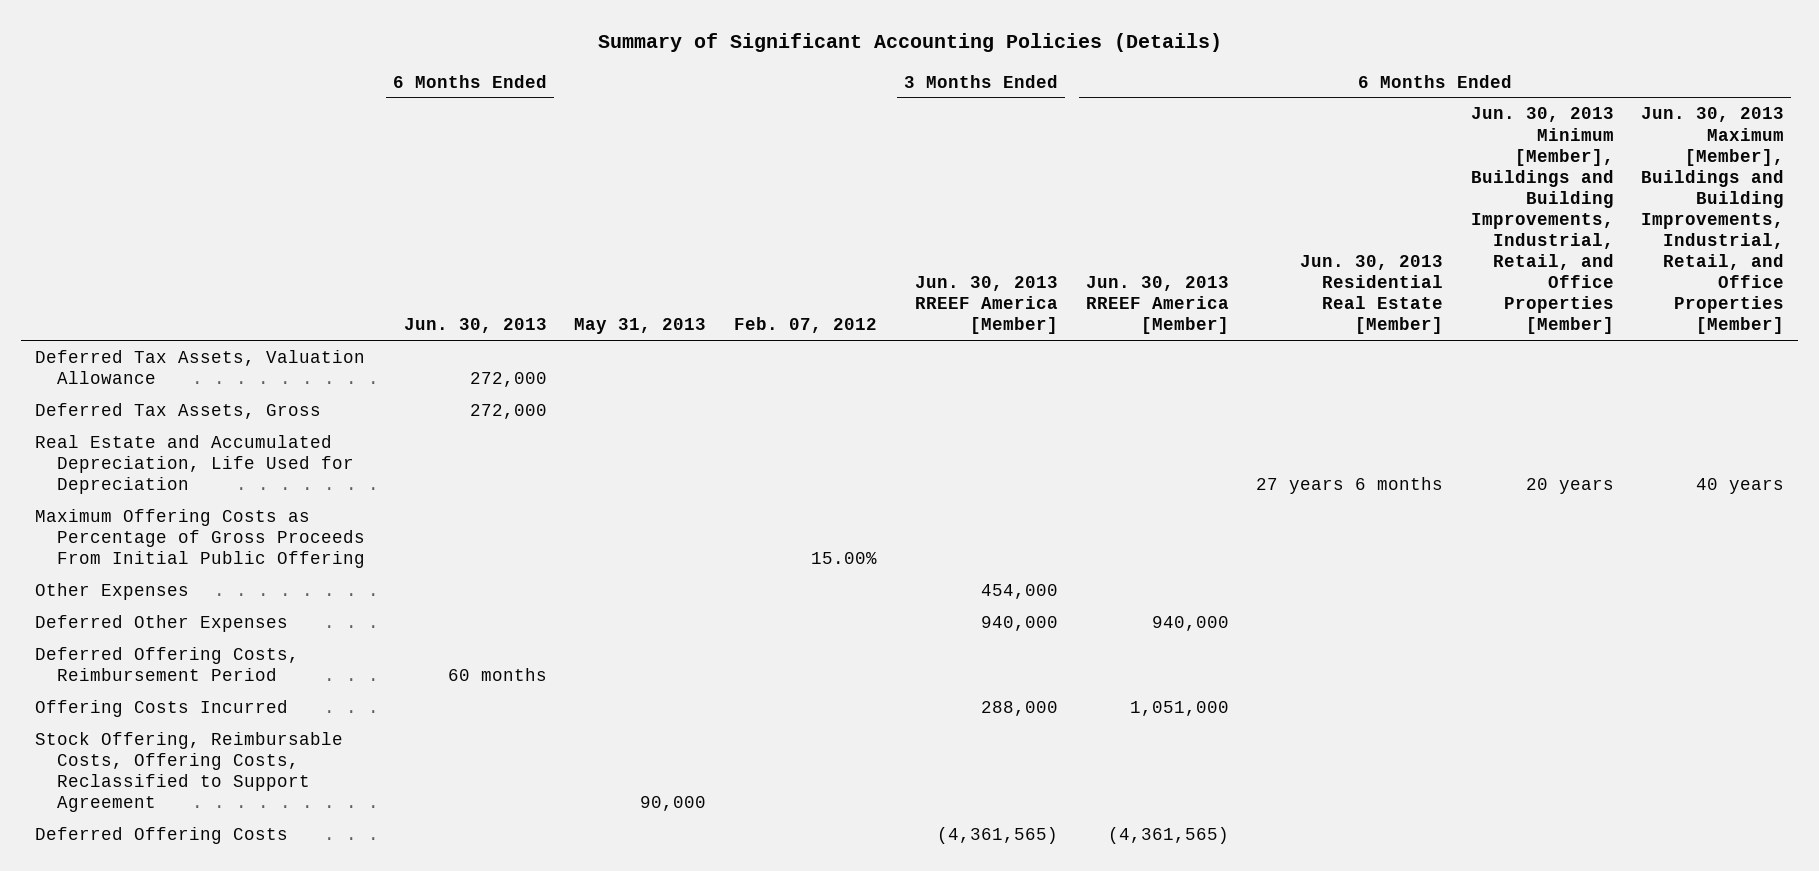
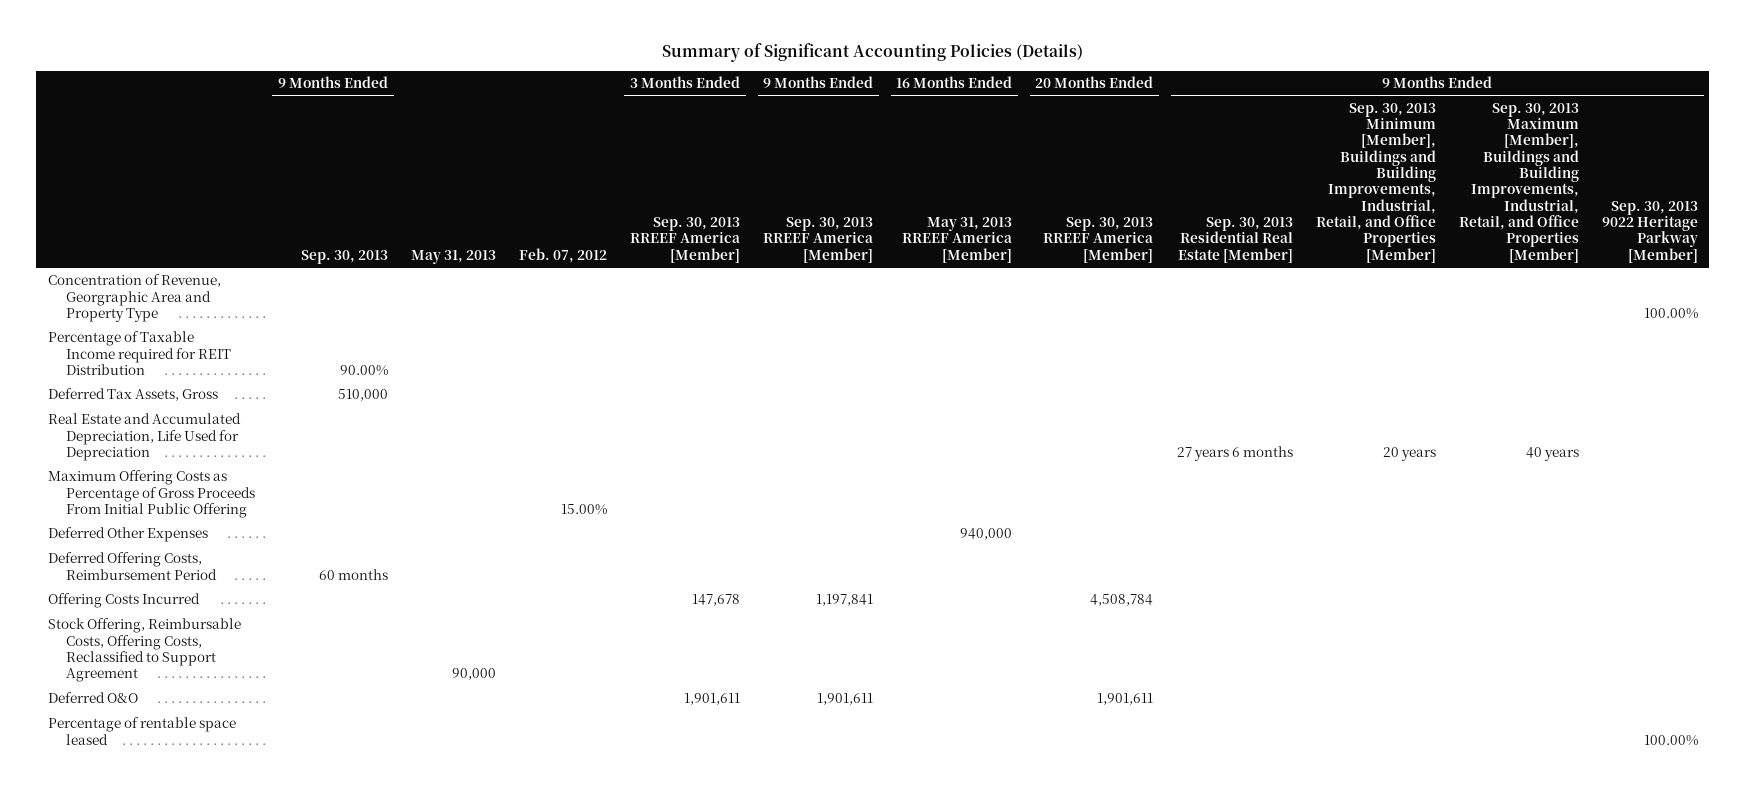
- | 6 Months Ended Jun. 30, 2013 | May 31, 2013 | Feb. 07, 2012 | 3 Months Ended Jun. 30, 2013 RREEF America [Member] | 6 Months Ended Jun. 30, 2013 RREEF America [Member] | 6 Months Ended Jun. 30, 2013 Residential Real Estate [Member] | 6 Months Ended Jun. 30, 2013 Minimum [Member], Buildings and Building Improvements, Industrial, Retail, and Office Properties [Member] | 6 Months Ended Jun. 30, 2013 Maximum [Member], Buildings and Building Improvements, Industrial, Retail, and Office Properties [Member]
+ | 9 Months Ended Sep. 30, 2013 | May 31, 2013 | Feb. 07, 2012 | 3 Months Ended Sep. 30, 2013 RREEF America [Member] | 9 Months Ended Sep. 30, 2013 RREEF America [Member] | 16 Months Ended May 31, 2013 RREEF America [Member] | 20 Months Ended Sep. 30, 2013 RREEF America [Member] | 9 Months Ended Sep. 30, 2013 Residential Real Estate [Member] | 9 Months Ended Sep. 30, 2013 Minimum [Member], Buildings and Building Improvements, Industrial, Retail, and Office Properties [Member] | 9 Months Ended Sep. 30, 2013 Maximum [Member], Buildings and Building Improvements, Industrial, Retail, and Office Properties [Member] | 9 Months Ended Sep. 30, 2013 9022 Heritage Parkway [Member]
- Deferred Tax Assets, Valuation Allowance | 272,000 | | | | | | |
+ Concentration of Revenue, Georgraphic Area and Property Type | | | | | | | | | | | 100.00%
+ Percentage of Taxable Income required for REIT Distribution | 90.00% | | | | | | | | | |
- Other Expenses | | | | 454,000 | | | |
- Deferred Offering Costs | | | | (4,361,565) | (4,361,565) | | |
+ Deferred O&O | | | | 1,901,611 | 1,901,611 | | 1,901,611 | | | |
+ Percentage of rentable space leased | | | | | | | | | | | 100.00%

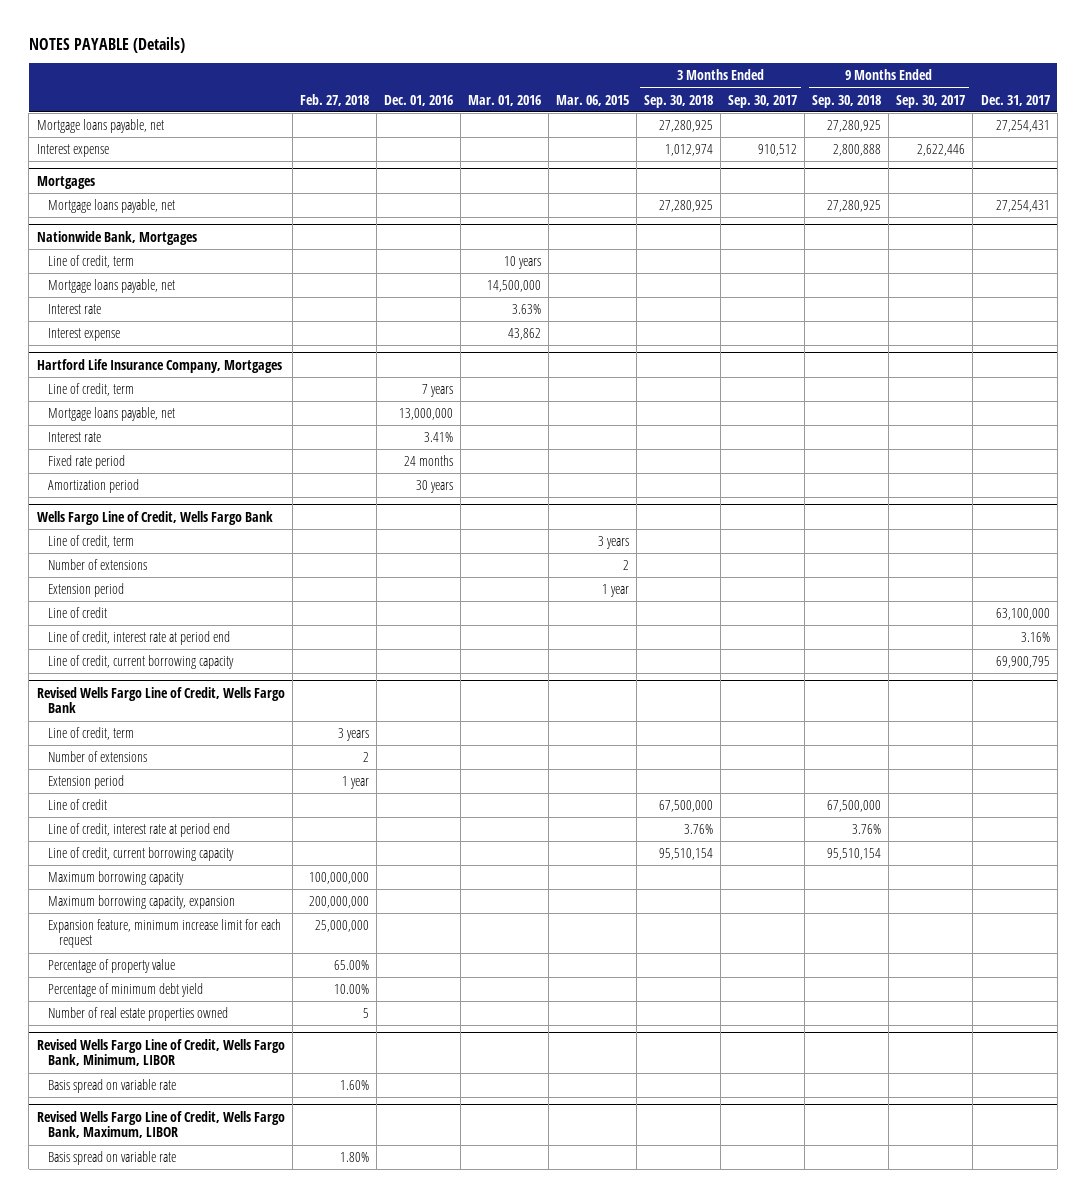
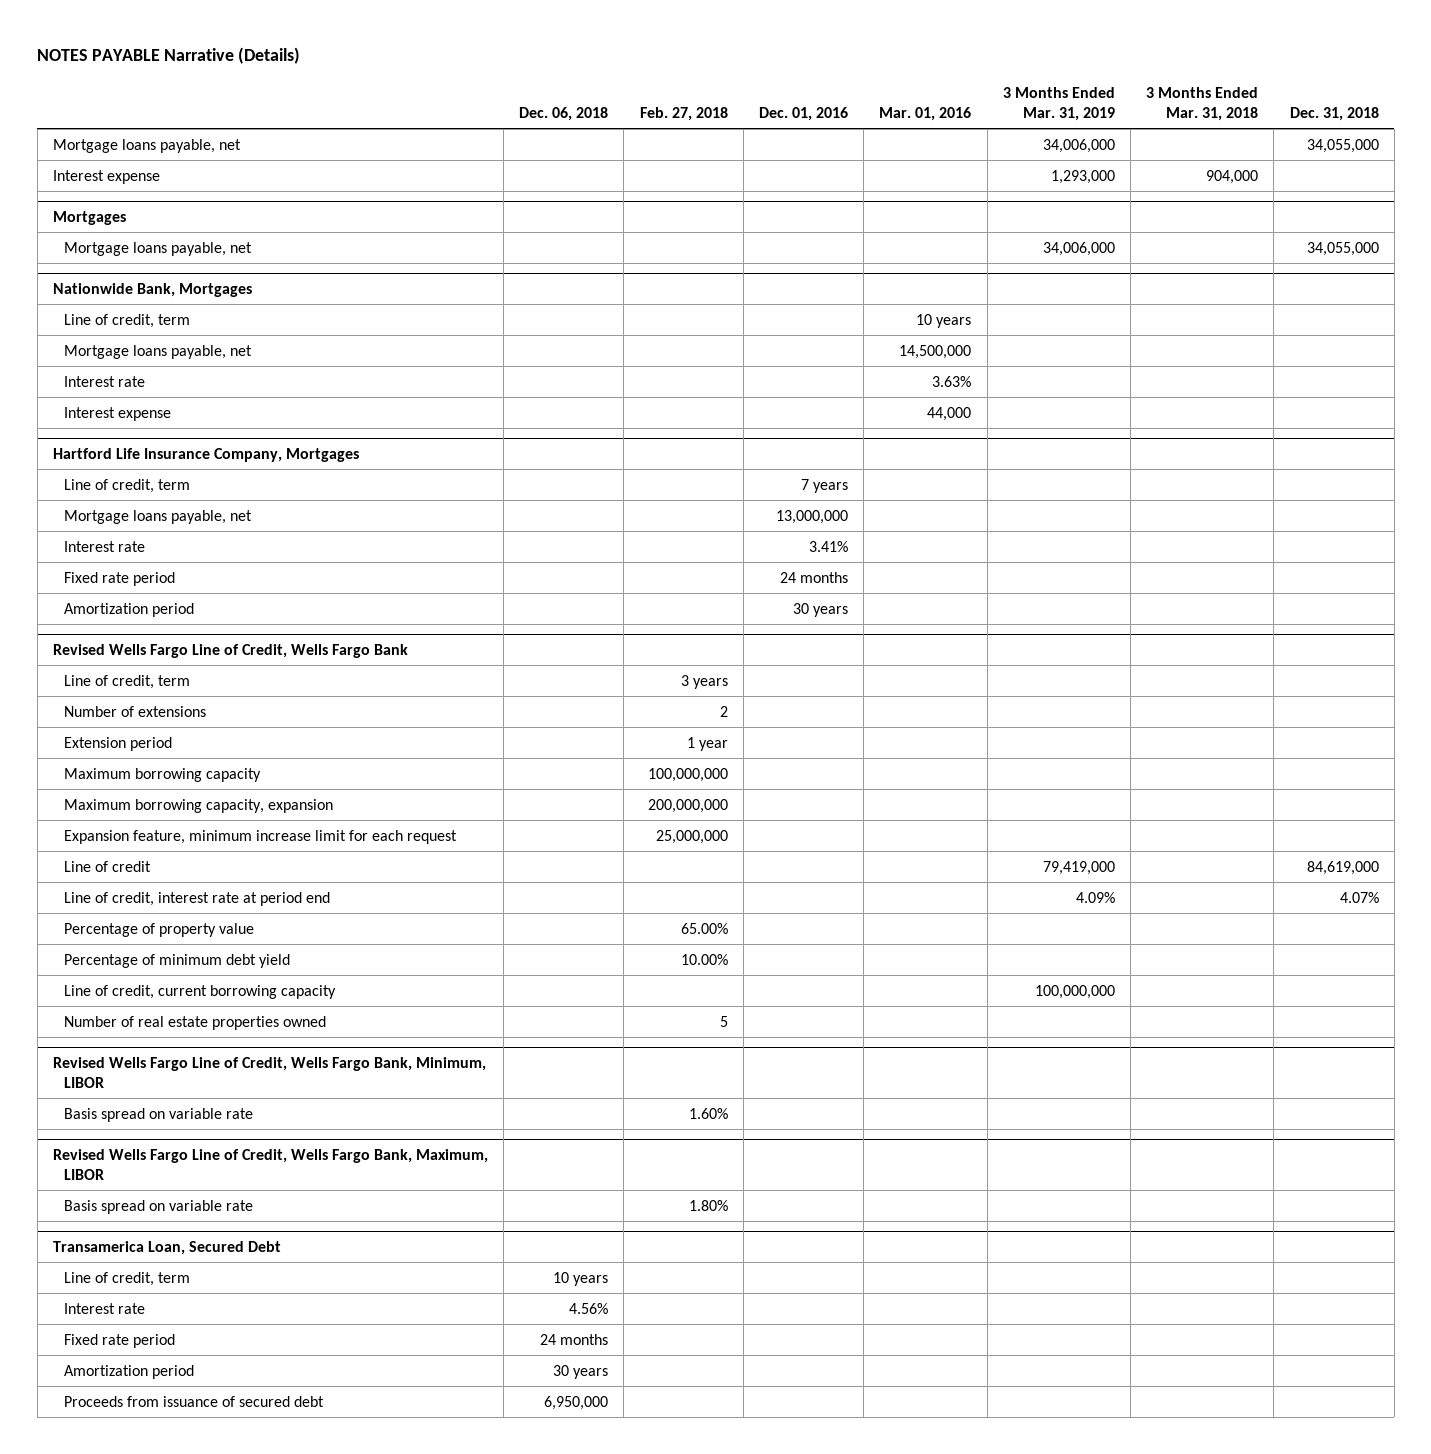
- NOTES PAYABLE (Details)
+ NOTES PAYABLE Narrative (Details)
- | Feb. 27, 2018 | Dec. 01, 2016 | Mar. 01, 2016 | Mar. 06, 2015 | 3 Months Ended Sep. 30, 2018 | 3 Months Ended Sep. 30, 2017 | 9 Months Ended Sep. 30, 2018 | 9 Months Ended Sep. 30, 2017 | Dec. 31, 2017
+ | Dec. 06, 2018 | Feb. 27, 2018 | Dec. 01, 2016 | Mar. 01, 2016 | 3 Months Ended Mar. 31, 2019 | 3 Months Ended Mar. 31, 2018 | Dec. 31, 2018
@ Nationwide Bank, Mortgages
- Interest expense | | | 43,862 | | | | | |
+ Interest expense | | | | 44,000 | | |
- Wells Fargo Line of Credit, Wells Fargo Bank
- Line of credit, term | | | | 3 years | | | | |
- Number of extensions | | | | 2 | | | | |
- Extension period | | | | 1 year | | | | |
- Line of credit | | | | | | | | | 63,100,000
- Line of credit, interest rate at period end | | | | | | | | | 3.16%
- Line of credit, current borrowing capacity | | | | | | | | | 69,900,795
@ Revised Wells Fargo Line of Credit, Wells Fargo Bank
moved down: Line of credit | | | | | 79,419,000 | | 84,619,000
moved down: Line of credit, interest rate at period end | | | | | 4.09% | | 4.07%
moved down: Line of credit, current borrowing capacity | | | | | 100,000,000 | |
+ Transamerica Loan, Secured Debt
+ Line of credit, term | 10 years | | | | | |
+ Interest rate | 4.56% | | | | | |
+ Fixed rate period | 24 months | | | | | |
+ Amortization period | 30 years | | | | | |
+ Proceeds from issuance of secured debt | 6,950,000 | | | | | |

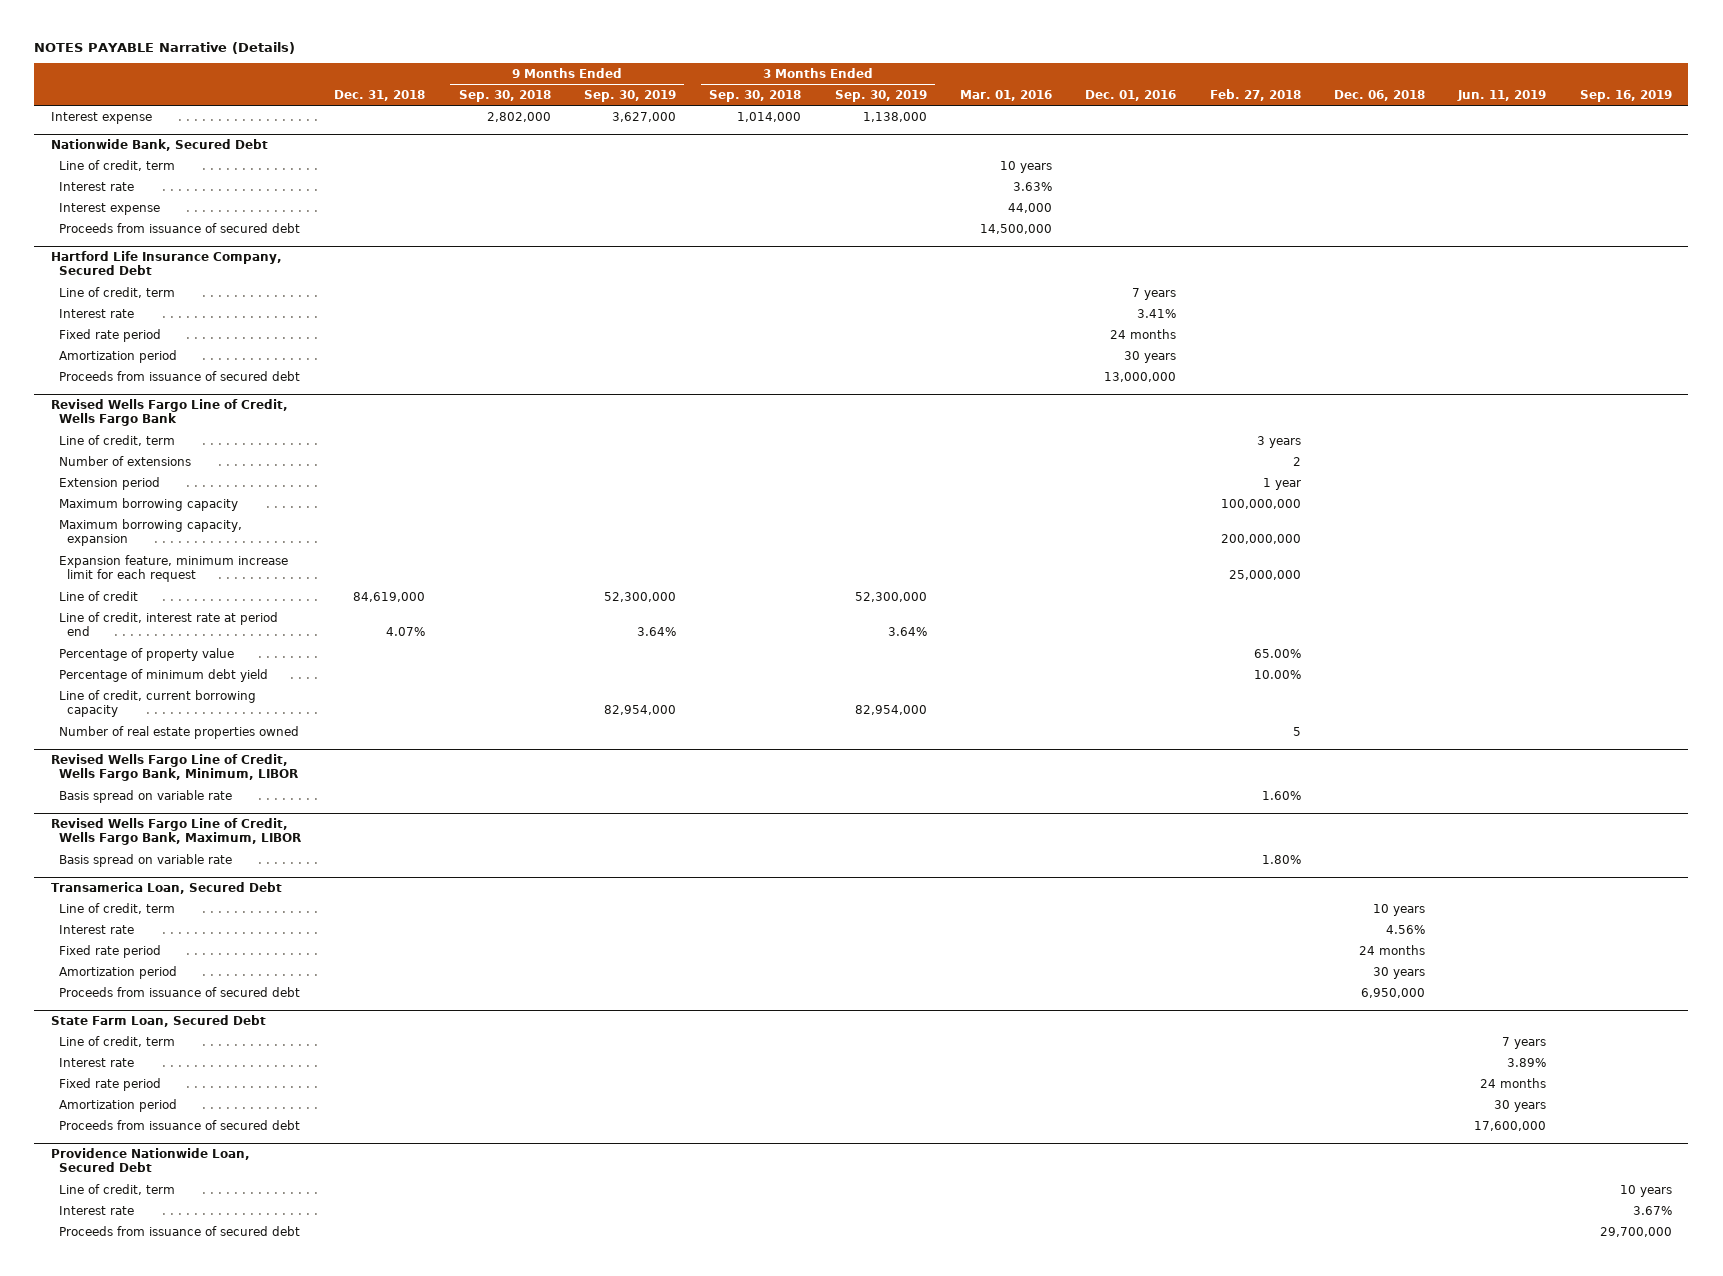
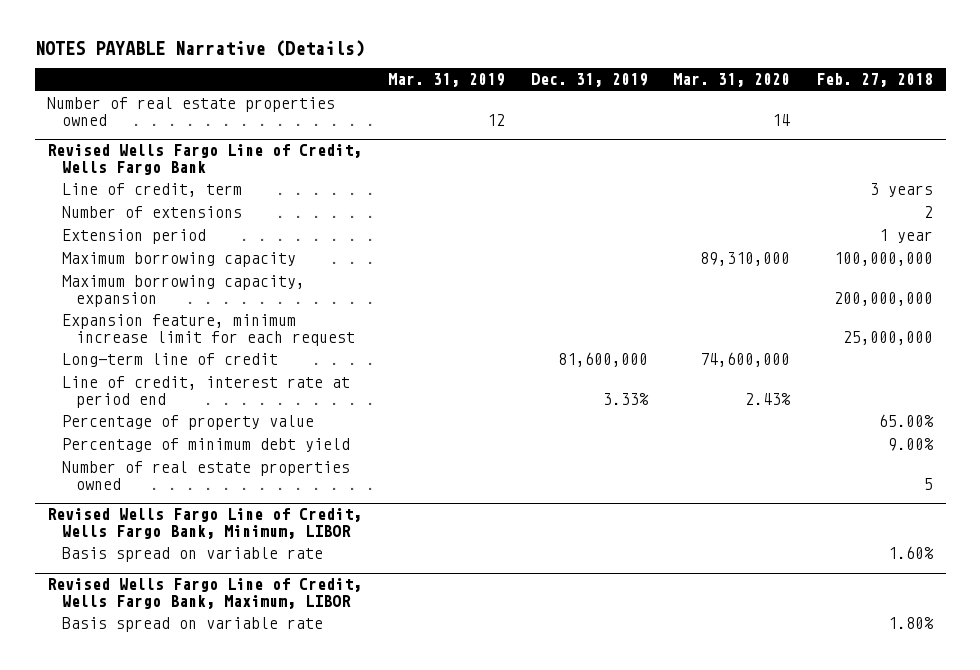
- | Dec. 31, 2018 | 9 Months Ended Sep. 30, 2018 | 9 Months Ended Sep. 30, 2019 | 3 Months Ended Sep. 30, 2018 | 3 Months Ended Sep. 30, 2019 | Mar. 01, 2016 | Dec. 01, 2016 | Feb. 27, 2018 | Dec. 06, 2018 | Jun. 11, 2019 | Sep. 16, 2019
+ | Mar. 31, 2019 | Dec. 31, 2019 | Mar. 31, 2020 | Feb. 27, 2018
- Interest expense | | 2,802,000 | 3,627,000 | 1,014,000 | 1,138,000 | | | | | |
- Nationwide Bank, Secured Debt
- Line of credit, term | | | | | | 10 years | | | | |
- Interest rate | | | | | | 3.63% | | | | |
- Interest expense | | | | | | 44,000 | | | | |
- Proceeds from issuance of secured debt | | | | | | 14,500,000 | | | | |
- Hartford Life Insurance Company, Secured Debt
- Line of credit, term | | | | | | | 7 years | | | |
- Interest rate | | | | | | | 3.41% | | | |
- Fixed rate period | | | | | | | 24 months | | | |
- Amortization period | | | | | | | 30 years | | | |
- Proceeds from issuance of secured debt | | | | | | | 13,000,000 | | | |
+ Number of real estate properties owned | 12 | | 14 |
@ Revised Wells Fargo Line of Credit, Wells Fargo Bank
- Line of credit | 84,619,000 | | 52,300,000 | | 52,300,000 | | | | | |
+ Long-term line of credit | | 81,600,000 | 74,600,000 |
- Percentage of minimum debt yield | | | | | | | | 10.00% | | |
- Line of credit, current borrowing capacity | | | 82,954,000 | | 82,954,000 | | | | | |
+ Percentage of minimum debt yield | | | | 9.00%
- Transamerica Loan, Secured Debt
- Line of credit, term | | | | | | | | | 10 years | |
- Interest rate | | | | | | | | | 4.56% | |
- Fixed rate period | | | | | | | | | 24 months | |
- Amortization period | | | | | | | | | 30 years | |
- Proceeds from issuance of secured debt | | | | | | | | | 6,950,000 | |
- State Farm Loan, Secured Debt
- Line of credit, term | | | | | | | | | | 7 years |
- Interest rate | | | | | | | | | | 3.89% |
- Fixed rate period | | | | | | | | | | 24 months |
- Amortization period | | | | | | | | | | 30 years |
- Proceeds from issuance of secured debt | | | | | | | | | | 17,600,000 |
- Providence Nationwide Loan, Secured Debt
- Line of credit, term | | | | | | | | | | | 10 years
- Interest rate | | | | | | | | | | | 3.67%
- Proceeds from issuance of secured debt | | | | | | | | | | | 29,700,000

